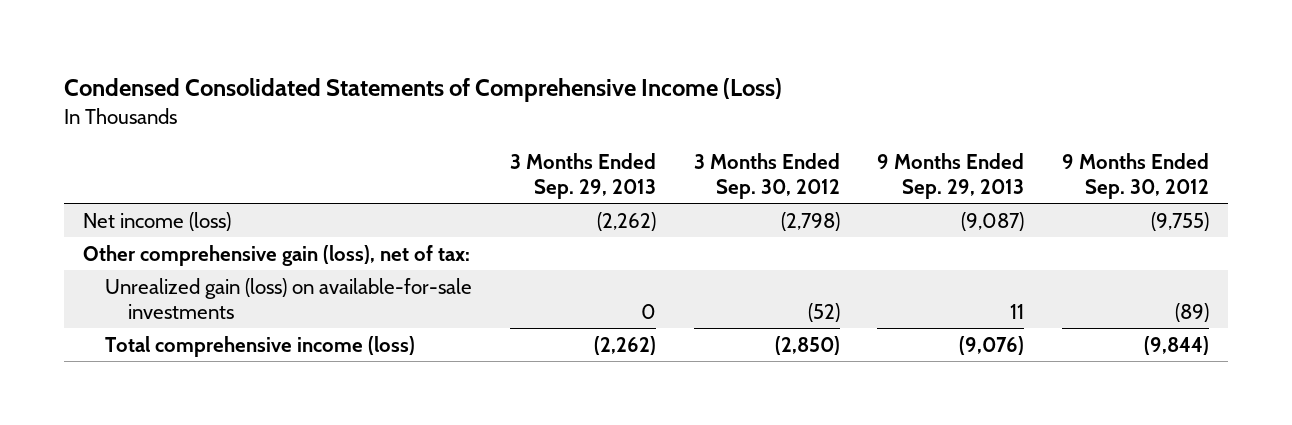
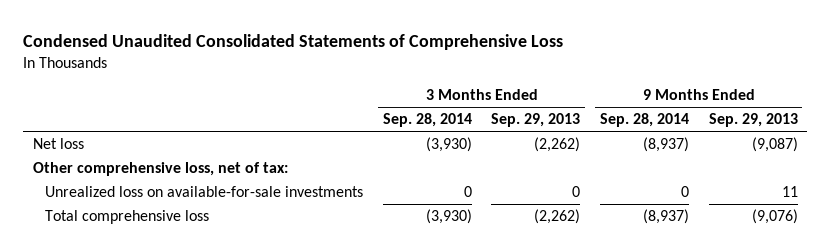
- Condensed Consolidated Statements of Comprehensive Income (Loss)
+ Condensed Unaudited Consolidated Statements of Comprehensive Loss
- | 3 Months Ended Sep. 29, 2013 | 3 Months Ended Sep. 30, 2012 | 9 Months Ended Sep. 29, 2013 | 9 Months Ended Sep. 30, 2012
+ | 3 Months Ended Sep. 28, 2014 | 3 Months Ended Sep. 29, 2013 | 9 Months Ended Sep. 28, 2014 | 9 Months Ended Sep. 29, 2013
- Net income (loss) | (2,262) | (2,798) | (9,087) | (9,755)
- Other comprehensive gain (loss), net of tax:
- Unrealized gain (loss) on available-for-sale investments | 0 | (52) | 11 | (89)
- Total comprehensive income (loss) | (2,262) | (2,850) | (9,076) | (9,844)
+ Net loss | (3,930) | (2,262) | (8,937) | (9,087)
+ Other comprehensive loss, net of tax:
+ Unrealized loss on available-for-sale investments | 0 | 0 | 0 | 11
+ Total comprehensive loss | (3,930) | (2,262) | (8,937) | (9,076)

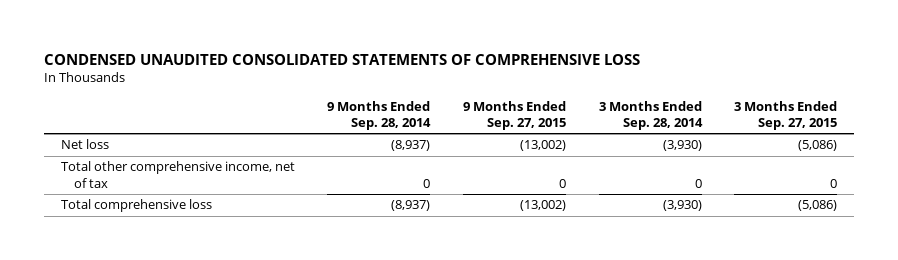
- Condensed Unaudited Consolidated Statements of Comprehensive Loss
+ CONDENSED UNAUDITED CONSOLIDATED STATEMENTS OF COMPREHENSIVE LOSS
- | 3 Months Ended Sep. 28, 2014 | 3 Months Ended Sep. 29, 2013 | 9 Months Ended Sep. 28, 2014 | 9 Months Ended Sep. 29, 2013
+ | 9 Months Ended Sep. 28, 2014 | 9 Months Ended Sep. 27, 2015 | 3 Months Ended Sep. 28, 2014 | 3 Months Ended Sep. 27, 2015
- Other comprehensive loss, net of tax:
- Unrealized loss on available-for-sale investments | 0 | 0 | 0 | 11
+ Total other comprehensive income, net of tax | 0 | 0 | 0 | 0

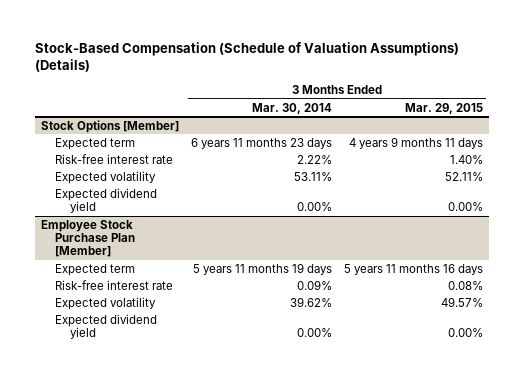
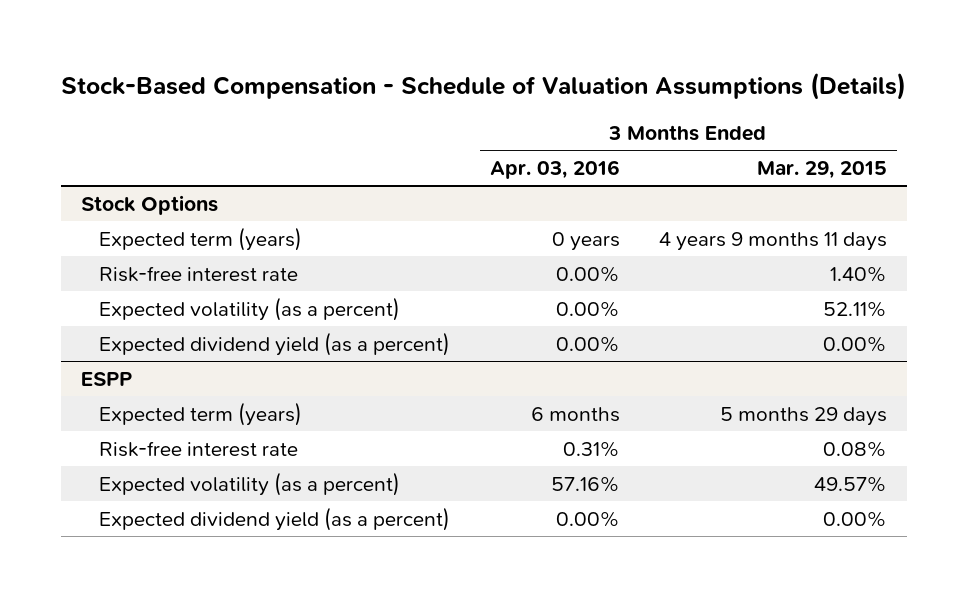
- Stock-Based Compensation (Schedule of Valuation Assumptions) (Details)
+ Stock-Based Compensation - Schedule of Valuation Assumptions (Details)
- | 3 Months Ended Mar. 30, 2014 | 3 Months Ended Mar. 29, 2015
+ | 3 Months Ended Apr. 03, 2016 | 3 Months Ended Mar. 29, 2015
- Stock Options [Member]
- Expected term | 6 years 11 months 23 days | 4 years 9 months 11 days
+ Stock Options
+ Expected term (years) | 0 years | 4 years 9 months 11 days
- Expected volatility | 53.11% | 52.11%
- Expected dividend yield | 0.00% | 0.00%
- Employee Stock Purchase Plan [Member]
- Expected term | 5 years 11 months 19 days | 5 years 11 months 16 days
+ Expected volatility (as a percent) | 0.00% | 52.11%
+ Expected dividend yield (as a percent) | 0.00% | 0.00%
+ ESPP
+ Expected term (years) | 6 months | 5 months 29 days
- Expected volatility | 39.62% | 49.57%
- Expected dividend yield | 0.00% | 0.00%
+ Expected volatility (as a percent) | 57.16% | 49.57%
+ Expected dividend yield (as a percent) | 0.00% | 0.00%

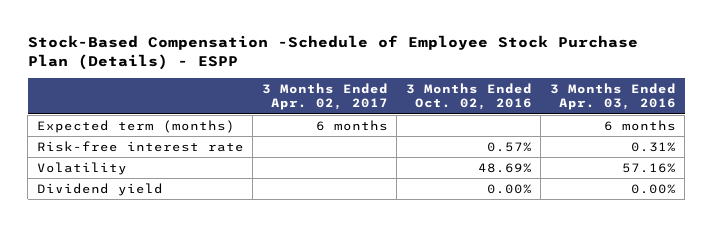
- Stock-Based Compensation - Schedule of Valuation Assumptions (Details)
+ Stock-Based Compensation -Schedule of Employee Stock Purchase Plan (Details) - ESPP
- | 3 Months Ended Apr. 03, 2016 | 3 Months Ended Mar. 29, 2015
+ | 3 Months Ended Apr. 02, 2017 | 3 Months Ended Oct. 02, 2016 | 3 Months Ended Apr. 03, 2016
- Stock Options
- Expected term (years) | 0 years | 4 years 9 months 11 days
- Risk-free interest rate | 0.00% | 1.40%
- Expected volatility (as a percent) | 0.00% | 52.11%
- Expected dividend yield (as a percent) | 0.00% | 0.00%
- ESPP
- Expected term (years) | 6 months | 5 months 29 days
+ Expected term (months) | 6 months | | 6 months
- Expected volatility (as a percent) | 57.16% | 49.57%
- Expected dividend yield (as a percent) | 0.00% | 0.00%
+ Volatility | | 48.69% | 57.16%
+ Dividend yield | | 0.00% | 0.00%

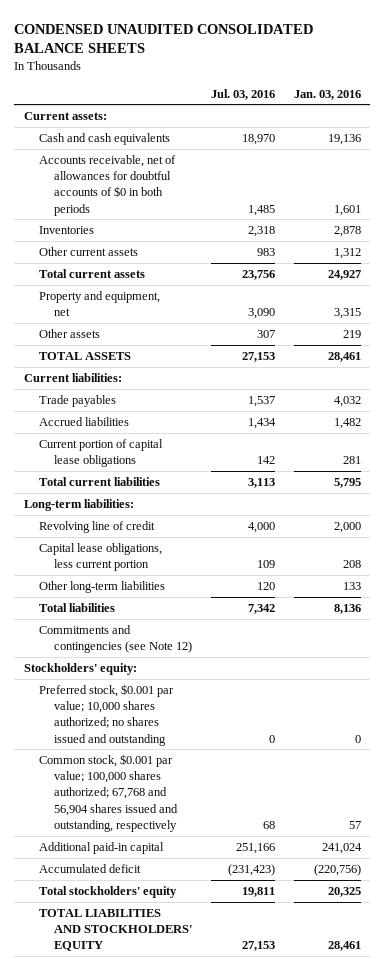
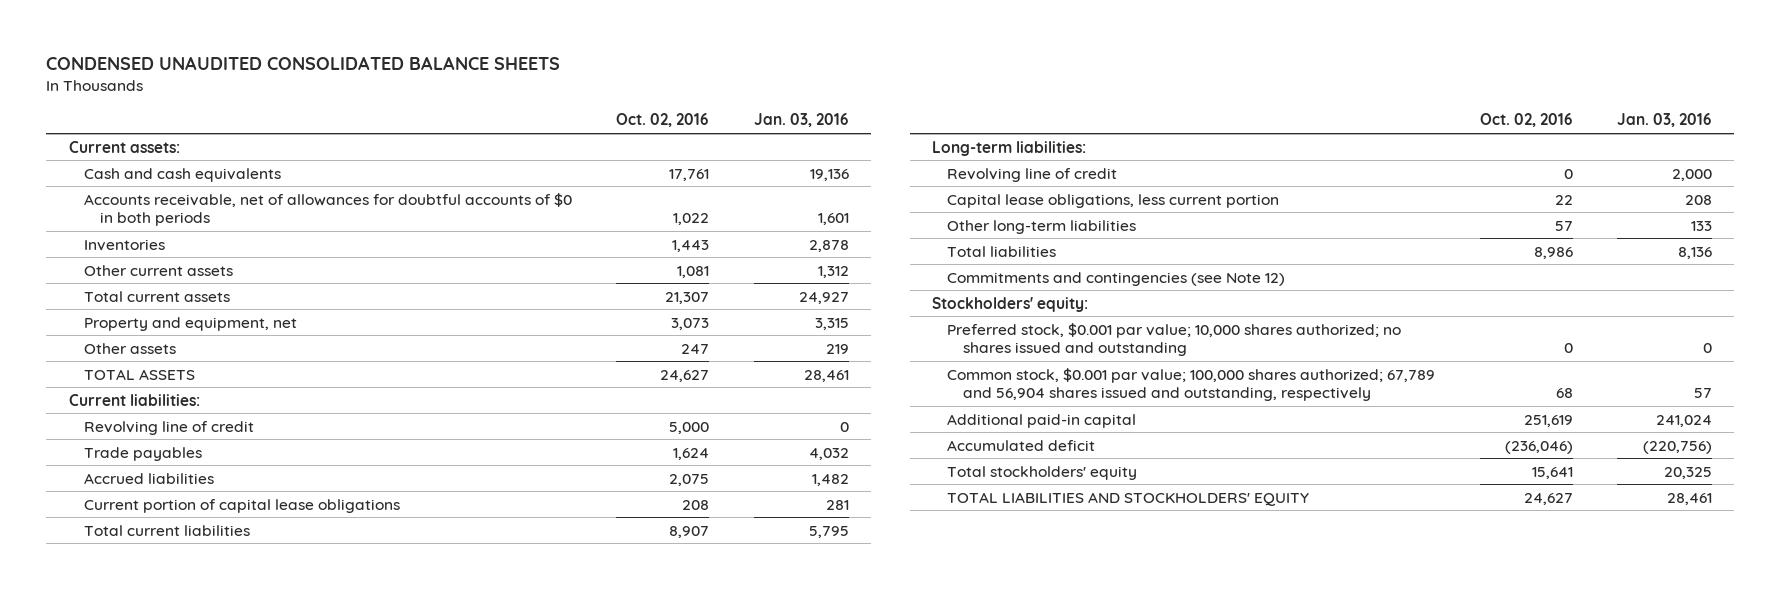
- | Jul. 03, 2016 | Jan. 03, 2016
+ | Oct. 02, 2016 | Jan. 03, 2016
+ Revolving line of credit | 5,000 | 0
- Common stock, $0.001 par value; 100,000 shares authorized; 67,768 and 56,904 shares issued and outstanding, respectively | 68 | 57
+ Common stock, $0.001 par value; 100,000 shares authorized; 67,789 and 56,904 shares issued and outstanding, respectively | 68 | 57

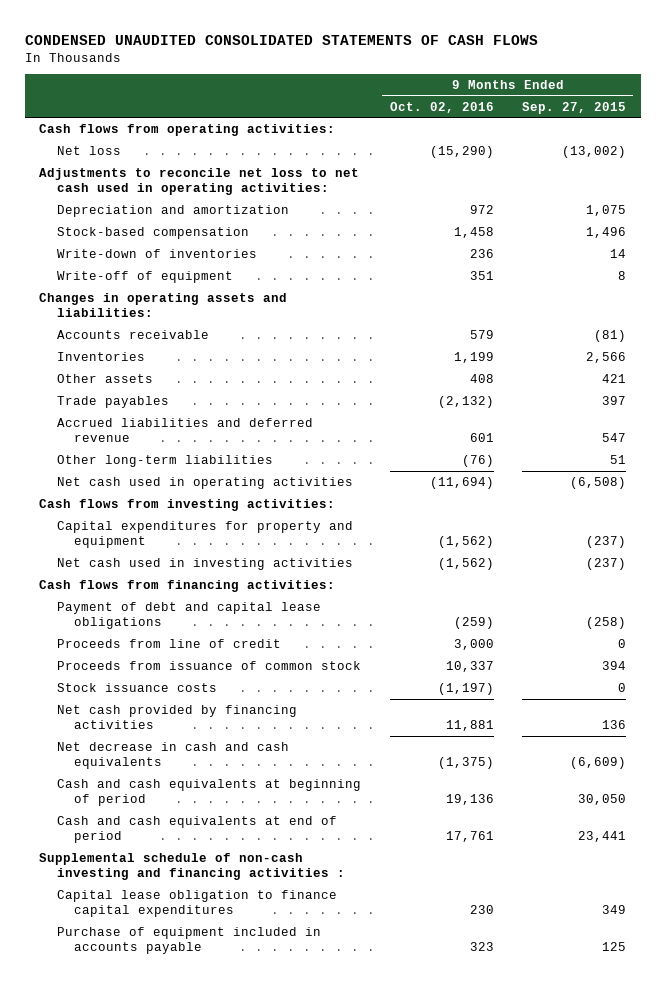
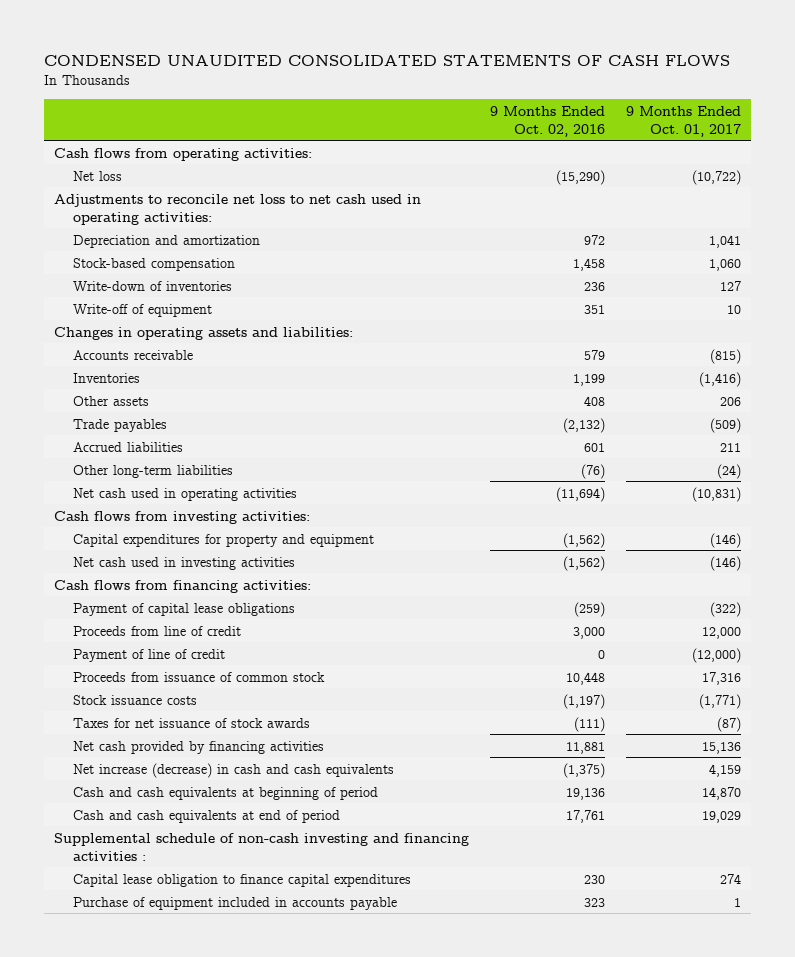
- | 9 Months Ended Oct. 02, 2016 | 9 Months Ended Sep. 27, 2015
+ | 9 Months Ended Oct. 02, 2016 | 9 Months Ended Oct. 01, 2017
- Accrued liabilities and deferred revenue | 601 | 547
+ Accrued liabilities | 601 | 211
- Payment of debt and capital lease obligations | (259) | (258)
+ Payment of capital lease obligations | (259) | (322)
- Proceeds from issuance of common stock | 10,337 | 394
+ Payment of line of credit | 0 | (12,000)
+ Proceeds from issuance of common stock | 10,448 | 17,316
+ Taxes for net issuance of stock awards | (111) | (87)
- Net decrease in cash and cash equivalents | (1,375) | (6,609)
+ Net increase (decrease) in cash and cash equivalents | (1,375) | 4,159

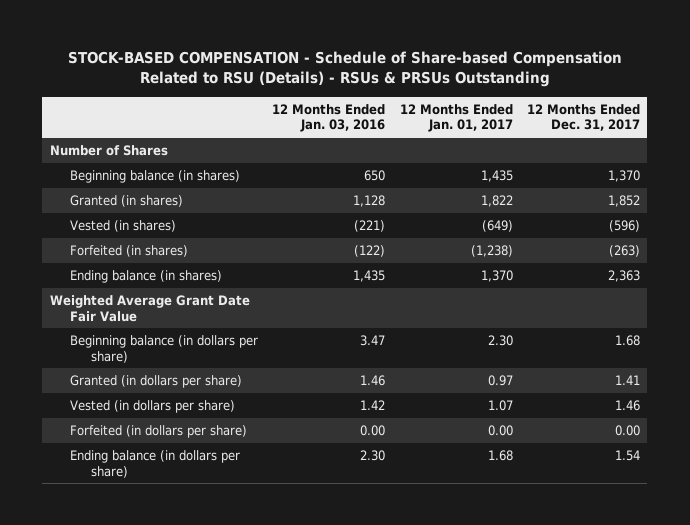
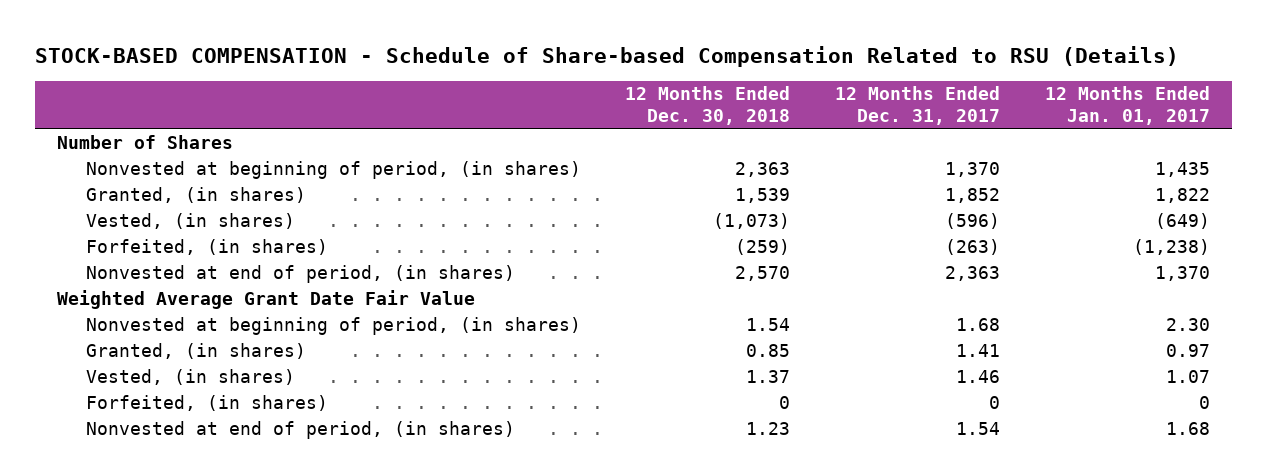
- STOCK-BASED COMPENSATION - Schedule of Share-based Compensation Related to RSU (Details) - RSUs & PRSUs Outstanding
+ STOCK-BASED COMPENSATION - Schedule of Share-based Compensation Related to RSU (Details)
- | 12 Months Ended Jan. 03, 2016 | 12 Months Ended Jan. 01, 2017 | 12 Months Ended Dec. 31, 2017
+ | 12 Months Ended Dec. 30, 2018 | 12 Months Ended Dec. 31, 2017 | 12 Months Ended Jan. 01, 2017
- Beginning balance (in shares) | 650 | 1,435 | 1,370
- Granted (in shares) | 1,128 | 1,822 | 1,852
- Vested (in shares) | (221) | (649) | (596)
- Forfeited (in shares) | (122) | (1,238) | (263)
- Ending balance (in shares) | 1,435 | 1,370 | 2,363
+ Nonvested at beginning of period, (in shares) | 2,363 | 1,370 | 1,435
+ Granted, (in shares) | 1,539 | 1,852 | 1,822
+ Vested, (in shares) | (1,073) | (596) | (649)
+ Forfeited, (in shares) | (259) | (263) | (1,238)
+ Nonvested at end of period, (in shares) | 2,570 | 2,363 | 1,370
- Beginning balance (in dollars per share) | 3.47 | 2.30 | 1.68
- Granted (in dollars per share) | 1.46 | 0.97 | 1.41
- Vested (in dollars per share) | 1.42 | 1.07 | 1.46
- Forfeited (in dollars per share) | 0.00 | 0.00 | 0.00
- Ending balance (in dollars per share) | 2.30 | 1.68 | 1.54
+ Nonvested at beginning of period, (in shares) | 1.54 | 1.68 | 2.30
+ Granted, (in shares) | 0.85 | 1.41 | 0.97
+ Vested, (in shares) | 1.37 | 1.46 | 1.07
+ Forfeited, (in shares) | 0 | 0 | 0
+ Nonvested at end of period, (in shares) | 1.23 | 1.54 | 1.68

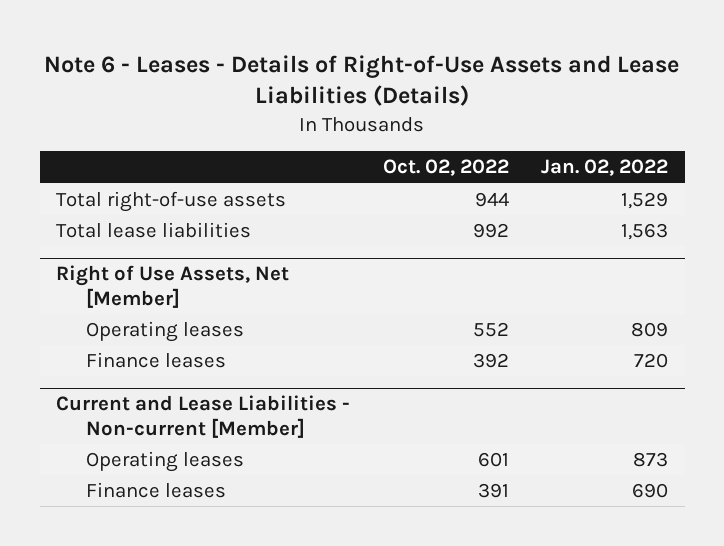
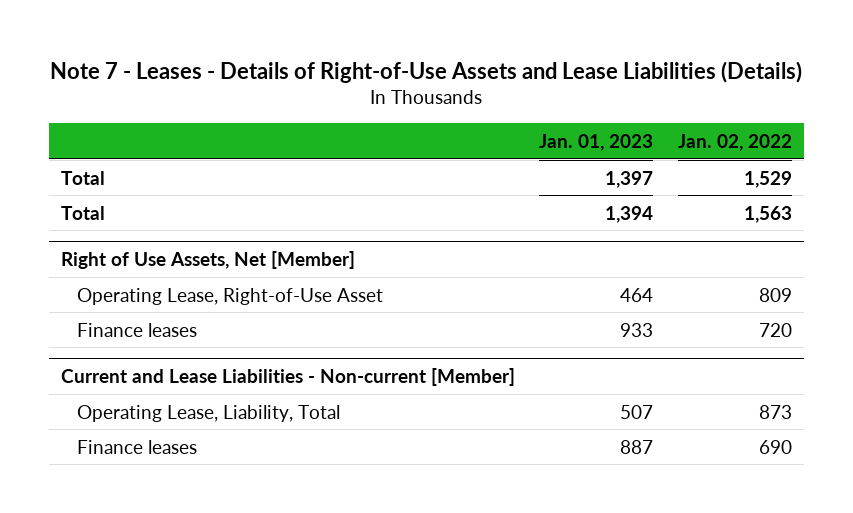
- Note 6 - Leases - Details of Right-of-Use Assets and Lease Liabilities (Details)
+ Note 7 - Leases - Details of Right-of-Use Assets and Lease Liabilities (Details)
- | Oct. 02, 2022 | Jan. 02, 2022
+ | Jan. 01, 2023 | Jan. 02, 2022
- Total right-of-use assets | 944 | 1,529
- Total lease liabilities | 992 | 1,563
+ Total | 1,397 | 1,529
+ Total | 1,394 | 1,563
@ Right of Use Assets, Net [Member]
- Operating leases | 552 | 809
+ Operating Lease, Right-of-Use Asset | 464 | 809
@ Current and Lease Liabilities - Non-current [Member]
- Operating leases | 601 | 873
+ Operating Lease, Liability, Total | 507 | 873

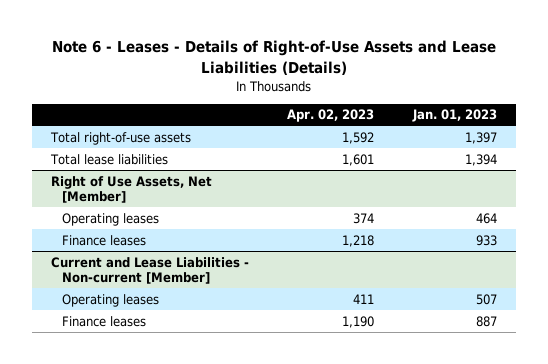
- Note 7 - Leases - Details of Right-of-Use Assets and Lease Liabilities (Details)
+ Note 6 - Leases - Details of Right-of-Use Assets and Lease Liabilities (Details)
- | Jan. 01, 2023 | Jan. 02, 2022
+ | Apr. 02, 2023 | Jan. 01, 2023
- Total | 1,397 | 1,529
- Total | 1,394 | 1,563
+ Total right-of-use assets | 1,592 | 1,397
+ Total lease liabilities | 1,601 | 1,394
@ Right of Use Assets, Net [Member]
- Operating Lease, Right-of-Use Asset | 464 | 809
+ Operating leases | 374 | 464
@ Current and Lease Liabilities - Non-current [Member]
- Operating Lease, Liability, Total | 507 | 873
+ Operating leases | 411 | 507

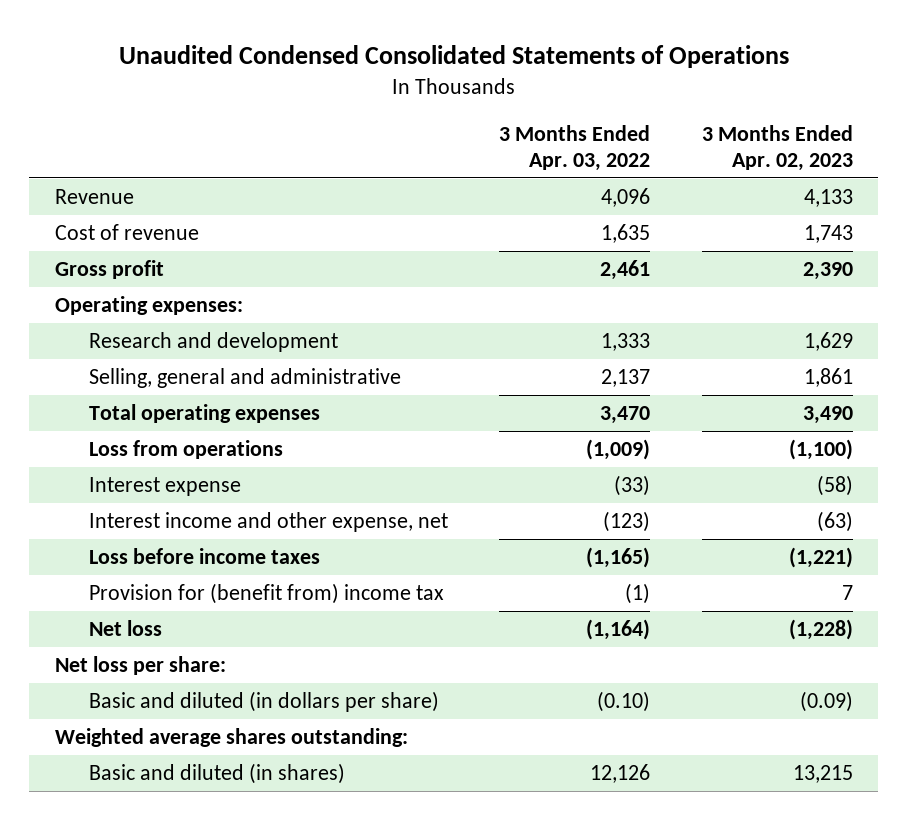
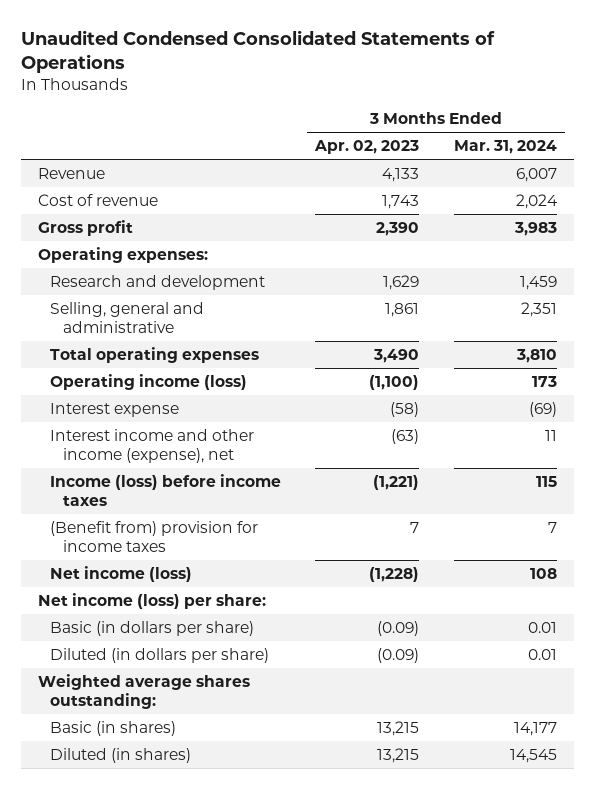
- | 3 Months Ended Apr. 03, 2022 | 3 Months Ended Apr. 02, 2023
+ | 3 Months Ended Apr. 02, 2023 | 3 Months Ended Mar. 31, 2024
- Loss from operations | (1,009) | (1,100)
+ Operating income (loss) | (1,100) | 173
- Interest income and other expense, net | (123) | (63)
- Loss before income taxes | (1,165) | (1,221)
- Provision for (benefit from) income tax | (1) | 7
- Net loss | (1,164) | (1,228)
- Net loss per share:
- Basic and diluted (in dollars per share) | (0.10) | (0.09)
+ Interest income and other income (expense), net | (63) | 11
+ Income (loss) before income taxes | (1,221) | 115
+ (Benefit from) provision for income taxes | 7 | 7
+ Net income (loss) | (1,228) | 108
+ Net income (loss) per share:
+ Basic (in dollars per share) | (0.09) | 0.01
+ Diluted (in dollars per share) | (0.09) | 0.01
- Basic and diluted (in shares) | 12,126 | 13,215
+ Basic (in shares) | 13,215 | 14,177
+ Diluted (in shares) | 13,215 | 14,545

